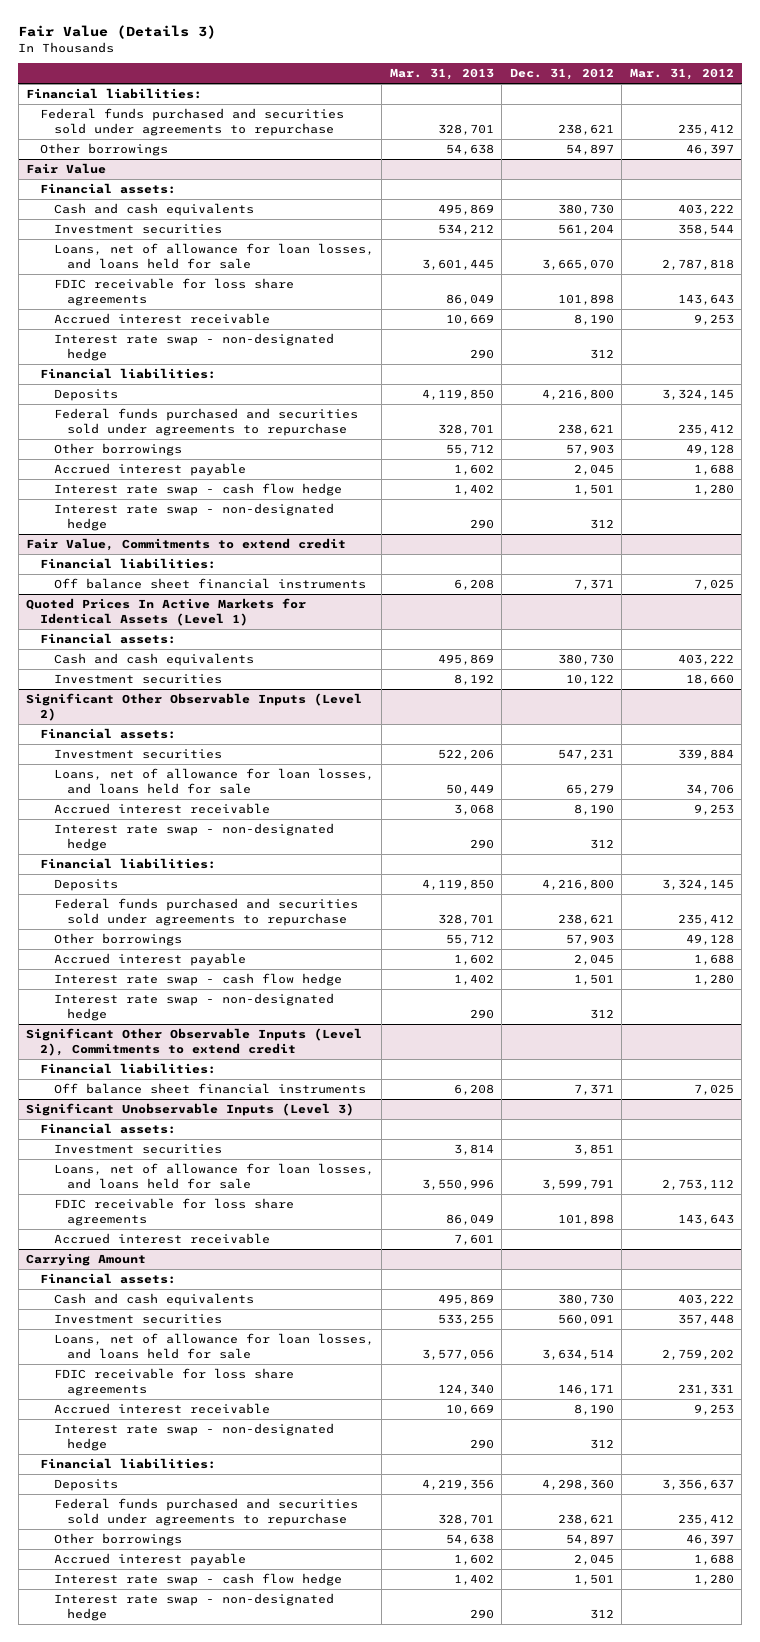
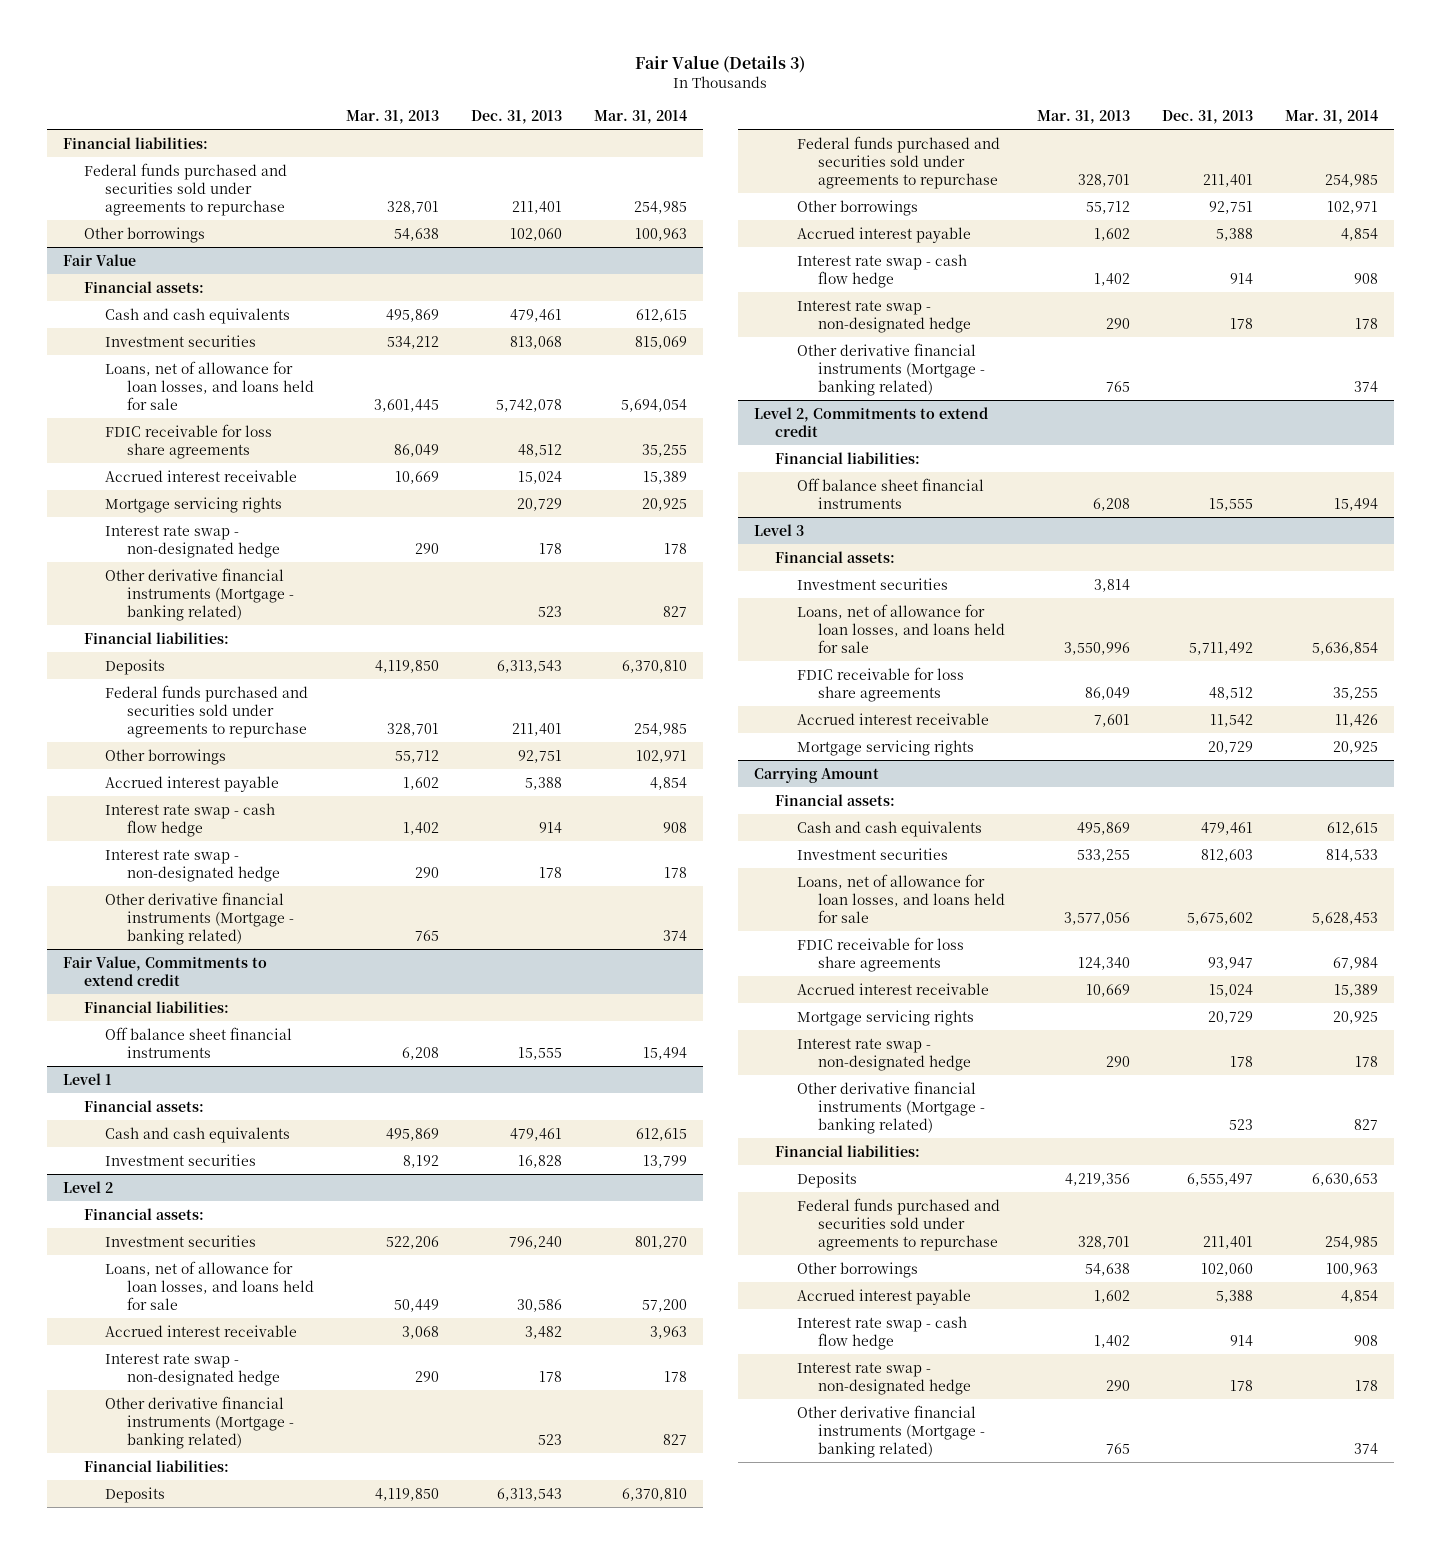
- | Mar. 31, 2013 | Dec. 31, 2012 | Mar. 31, 2012
+ | Mar. 31, 2013 | Dec. 31, 2013 | Mar. 31, 2014
@ Fair Value
+ Mortgage servicing rights | | 20,729 | 20,925
+ Other derivative financial instruments (Mortgage - banking related) | | 523 | 827
+ Other derivative financial instruments (Mortgage - banking related) | 765 | | 374
- Quoted Prices In Active Markets for Identical Assets (Level 1)
+ Level 1
- Significant Other Observable Inputs (Level 2)
+ Level 2
+ Other derivative financial instruments (Mortgage - banking related) | | 523 | 827
- Significant Other Observable Inputs (Level 2), Commitments to extend credit
+ Other derivative financial instruments (Mortgage - banking related) | 765 | | 374
+ Level 2, Commitments to extend credit
- Significant Unobservable Inputs (Level 3)
+ Level 3
+ Mortgage servicing rights | | 20,729 | 20,925
@ Carrying Amount
+ Mortgage servicing rights | | 20,729 | 20,925
+ Other derivative financial instruments (Mortgage - banking related) | | 523 | 827
+ Other derivative financial instruments (Mortgage - banking related) | 765 | | 374

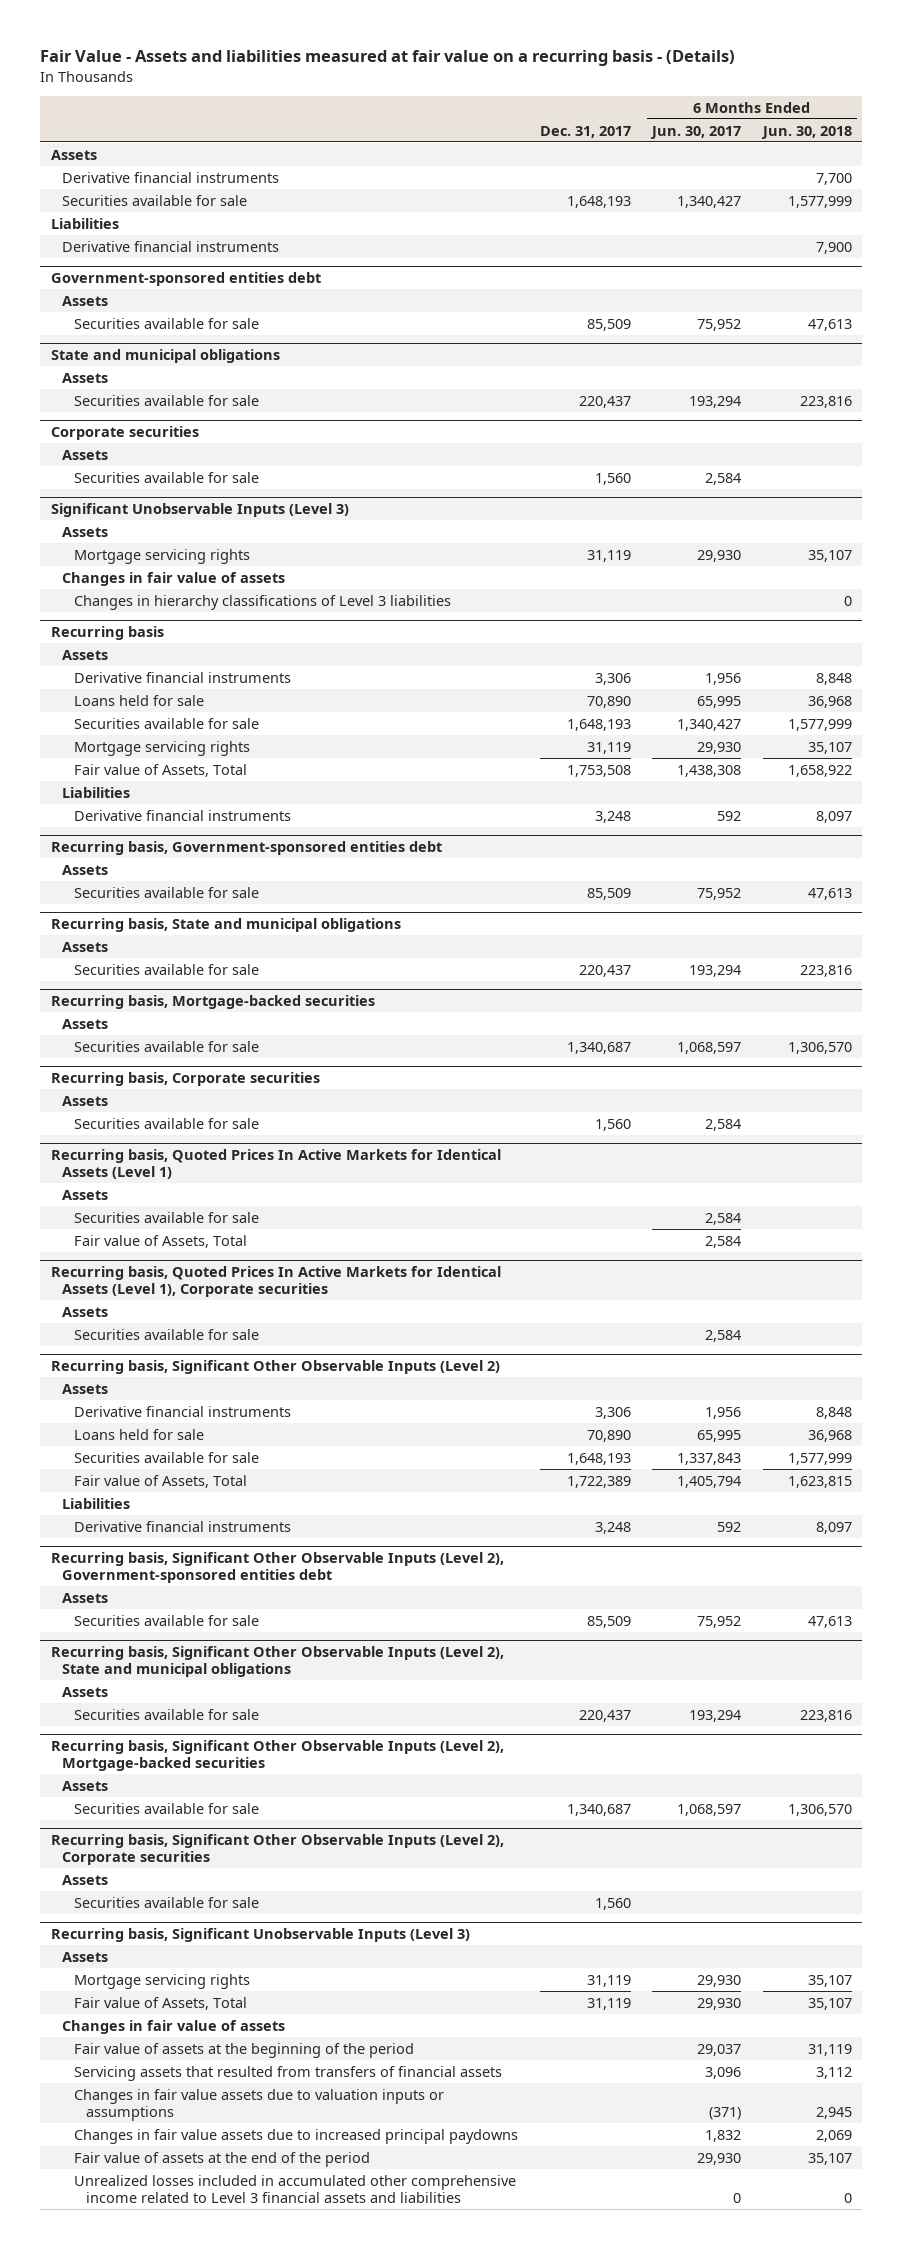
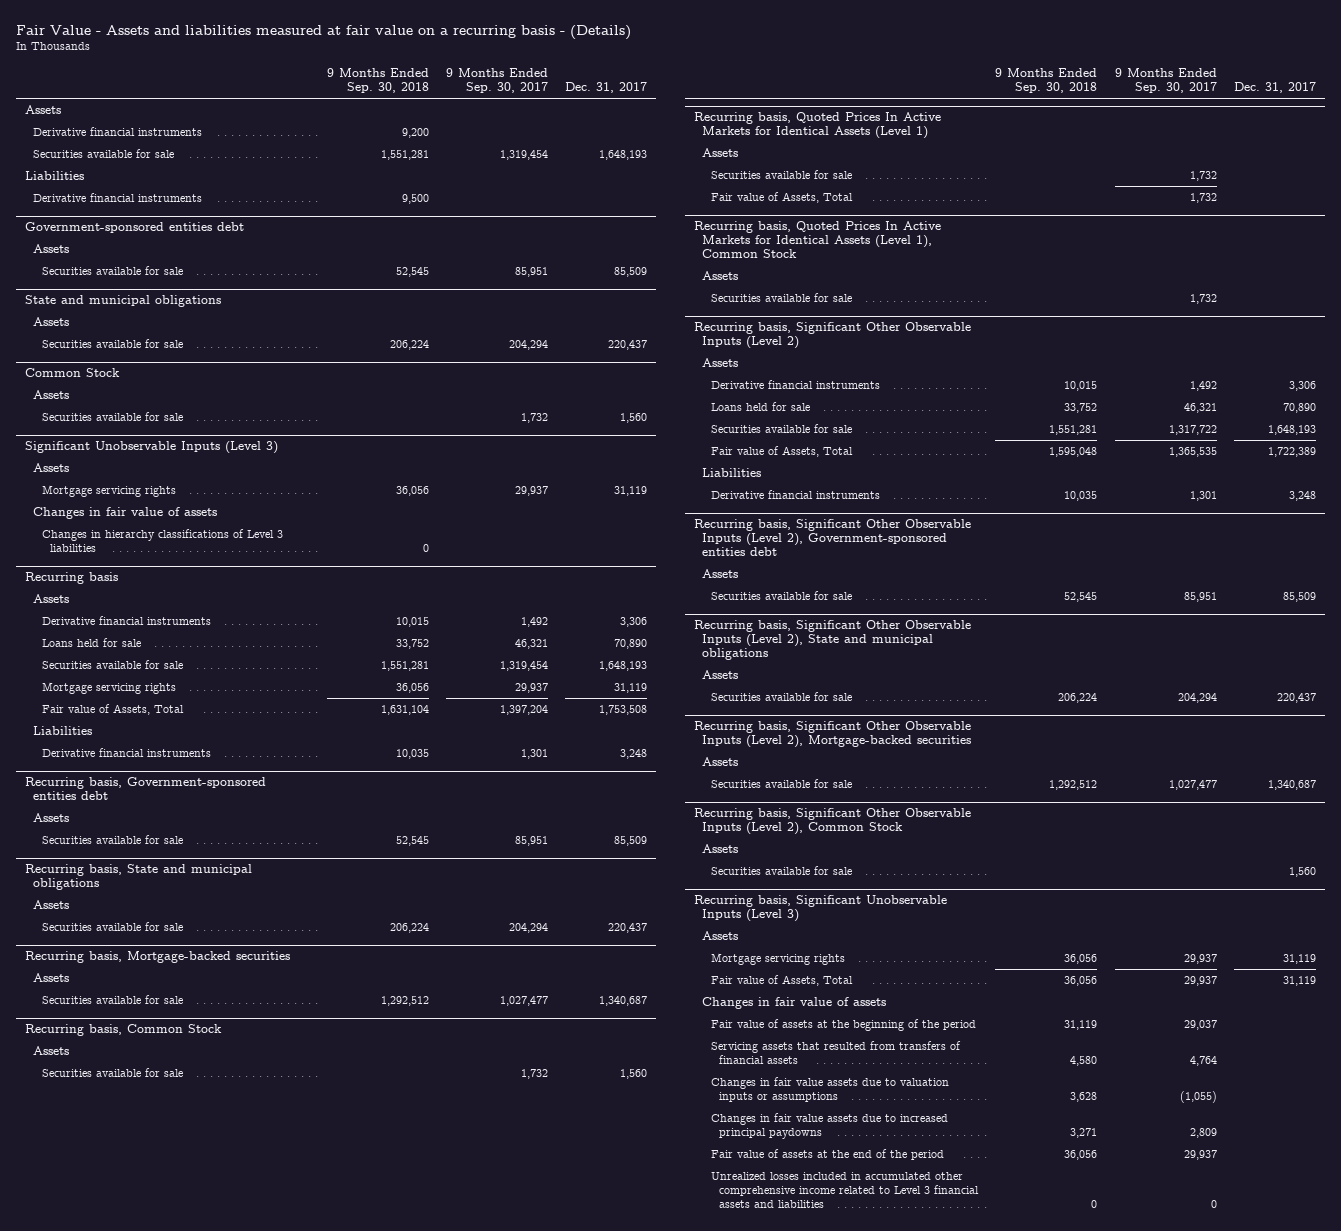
- | Dec. 31, 2017 | 6 Months Ended Jun. 30, 2017 | 6 Months Ended Jun. 30, 2018
+ | 9 Months Ended Sep. 30, 2018 | 9 Months Ended Sep. 30, 2017 | Dec. 31, 2017
- Corporate securities
+ Common Stock
- Recurring basis, Corporate securities
+ Recurring basis, Common Stock
- Recurring basis, Quoted Prices In Active Markets for Identical Assets (Level 1), Corporate securities
+ Recurring basis, Quoted Prices In Active Markets for Identical Assets (Level 1), Common Stock
- Recurring basis, Significant Other Observable Inputs (Level 2), Corporate securities
+ Recurring basis, Significant Other Observable Inputs (Level 2), Common Stock

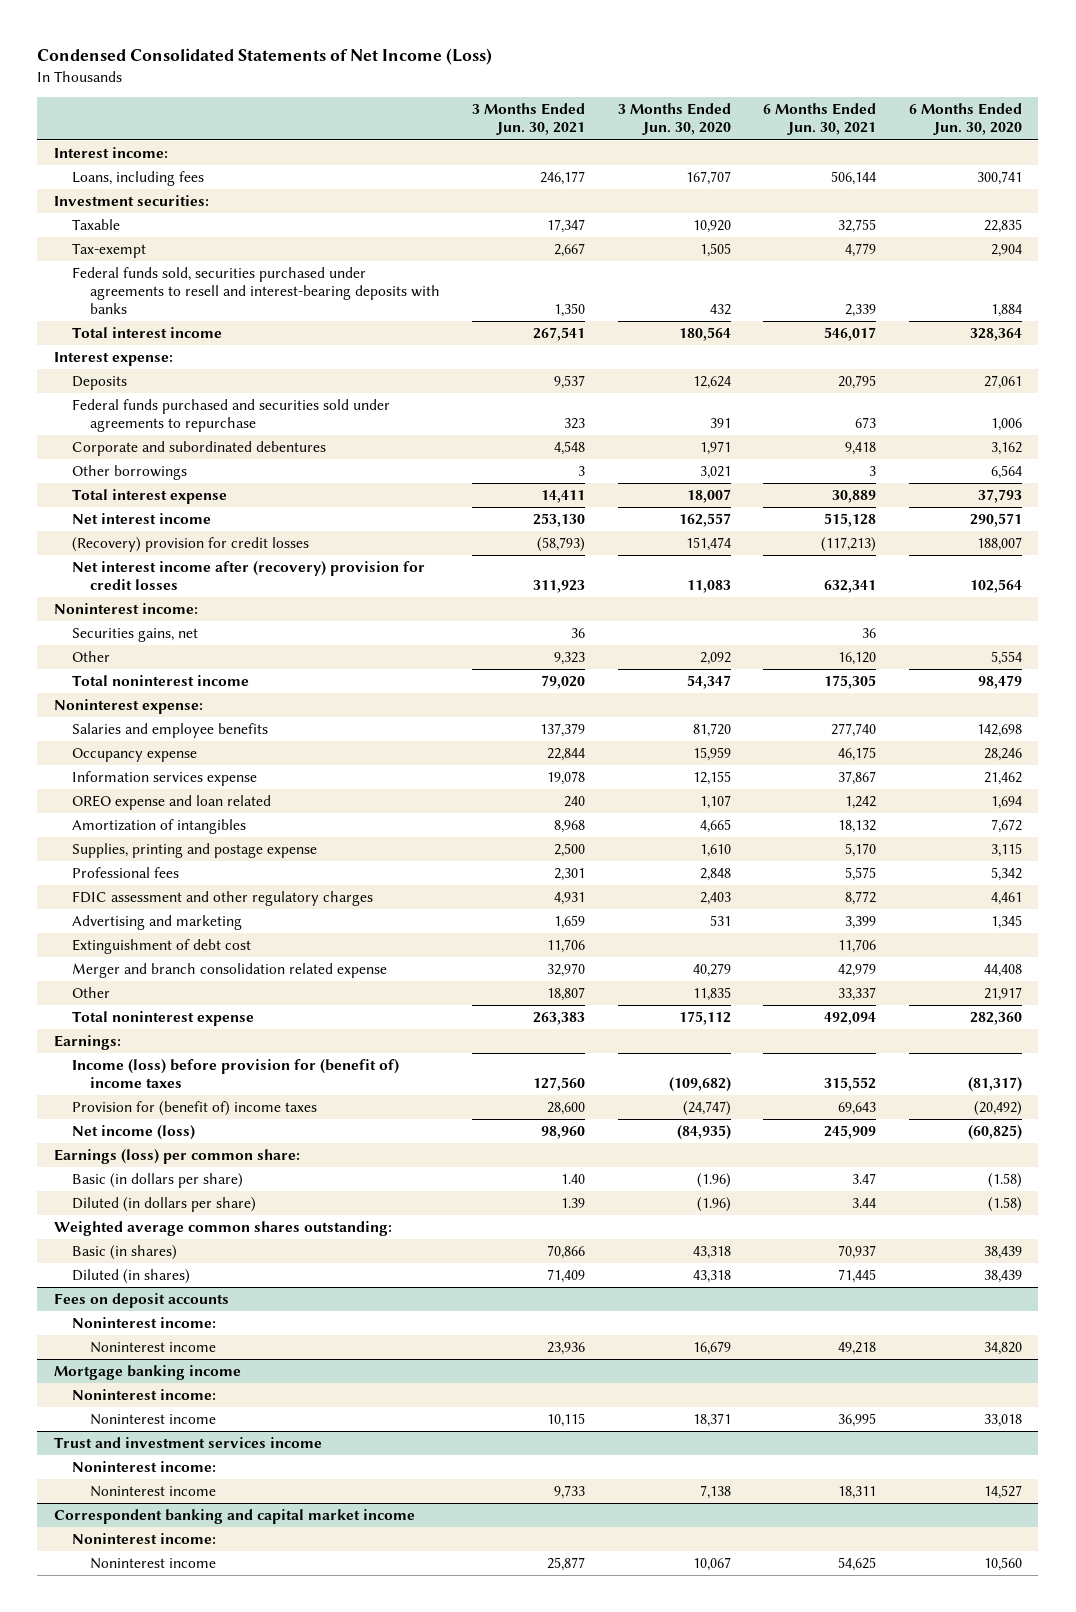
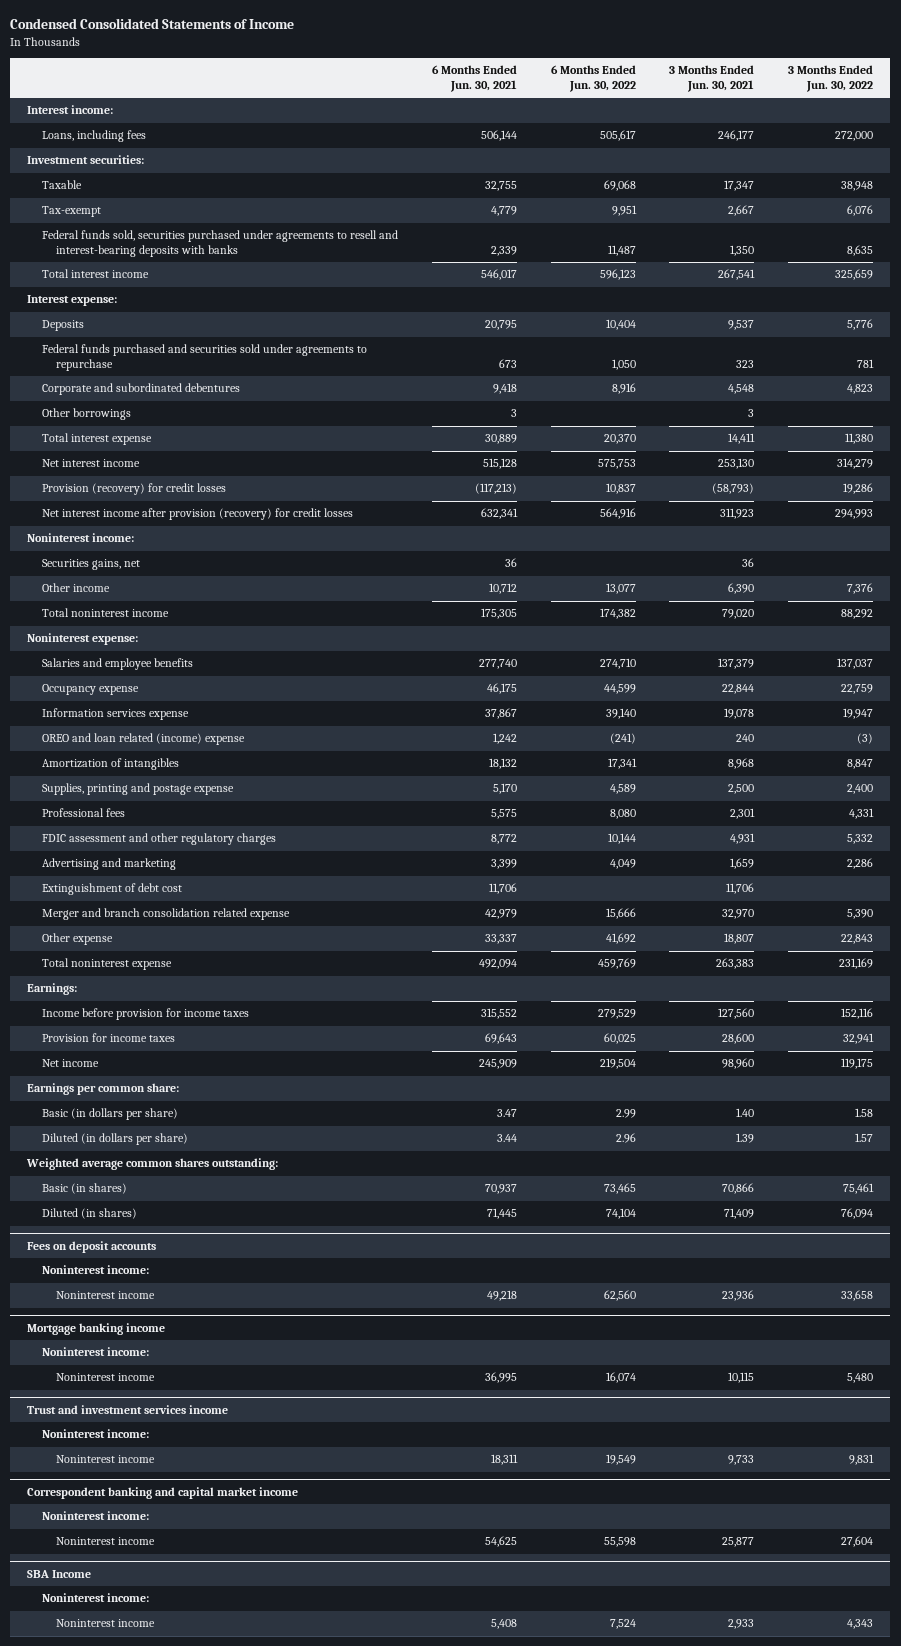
- Condensed Consolidated Statements of Net Income (Loss)
+ Condensed Consolidated Statements of Income
- | 3 Months Ended Jun. 30, 2021 | 3 Months Ended Jun. 30, 2020 | 6 Months Ended Jun. 30, 2021 | 6 Months Ended Jun. 30, 2020
+ | 6 Months Ended Jun. 30, 2021 | 6 Months Ended Jun. 30, 2022 | 3 Months Ended Jun. 30, 2021 | 3 Months Ended Jun. 30, 2022
- (Recovery) provision for credit losses | (58,793) | 151,474 | (117,213) | 188,007
- Net interest income after (recovery) provision for credit losses | 311,923 | 11,083 | 632,341 | 102,564
+ Provision (recovery) for credit losses | (117,213) | 10,837 | (58,793) | 19,286
+ Net interest income after provision (recovery) for credit losses | 632,341 | 564,916 | 311,923 | 294,993
- Other | 9,323 | 2,092 | 16,120 | 5,554
+ Other income | 10,712 | 13,077 | 6,390 | 7,376
- OREO expense and loan related | 240 | 1,107 | 1,242 | 1,694
+ OREO and loan related (income) expense | 1,242 | (241) | 240 | (3)
- Other | 18,807 | 11,835 | 33,337 | 21,917
+ Other expense | 33,337 | 41,692 | 18,807 | 22,843
- Income (loss) before provision for (benefit of) income taxes | 127,560 | (109,682) | 315,552 | (81,317)
- Provision for (benefit of) income taxes | 28,600 | (24,747) | 69,643 | (20,492)
- Net income (loss) | 98,960 | (84,935) | 245,909 | (60,825)
- Earnings (loss) per common share:
+ Income before provision for income taxes | 315,552 | 279,529 | 127,560 | 152,116
+ Provision for income taxes | 69,643 | 60,025 | 28,600 | 32,941
+ Net income | 245,909 | 219,504 | 98,960 | 119,175
+ Earnings per common share:
+ SBA Income
+ Noninterest income:
+ Noninterest income | 5,408 | 7,524 | 2,933 | 4,343

